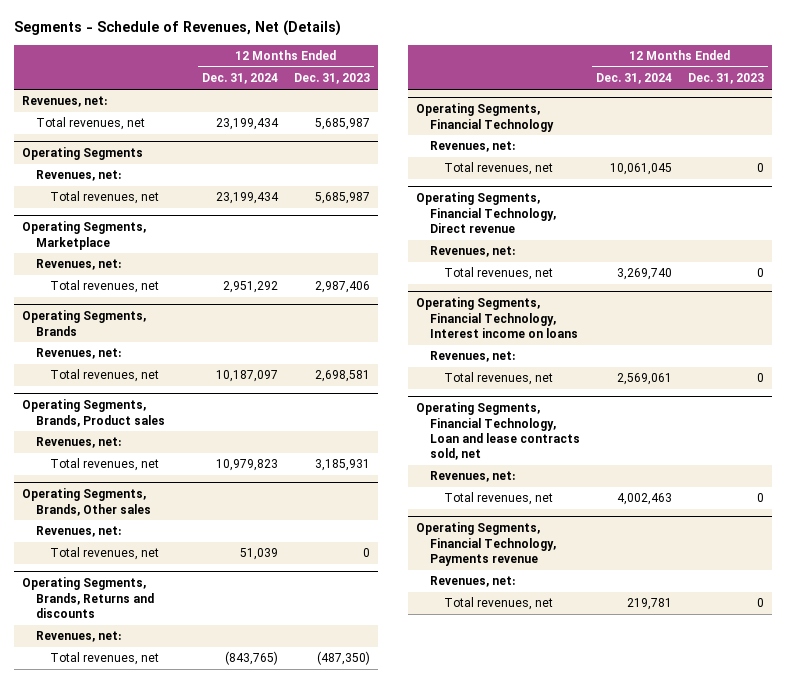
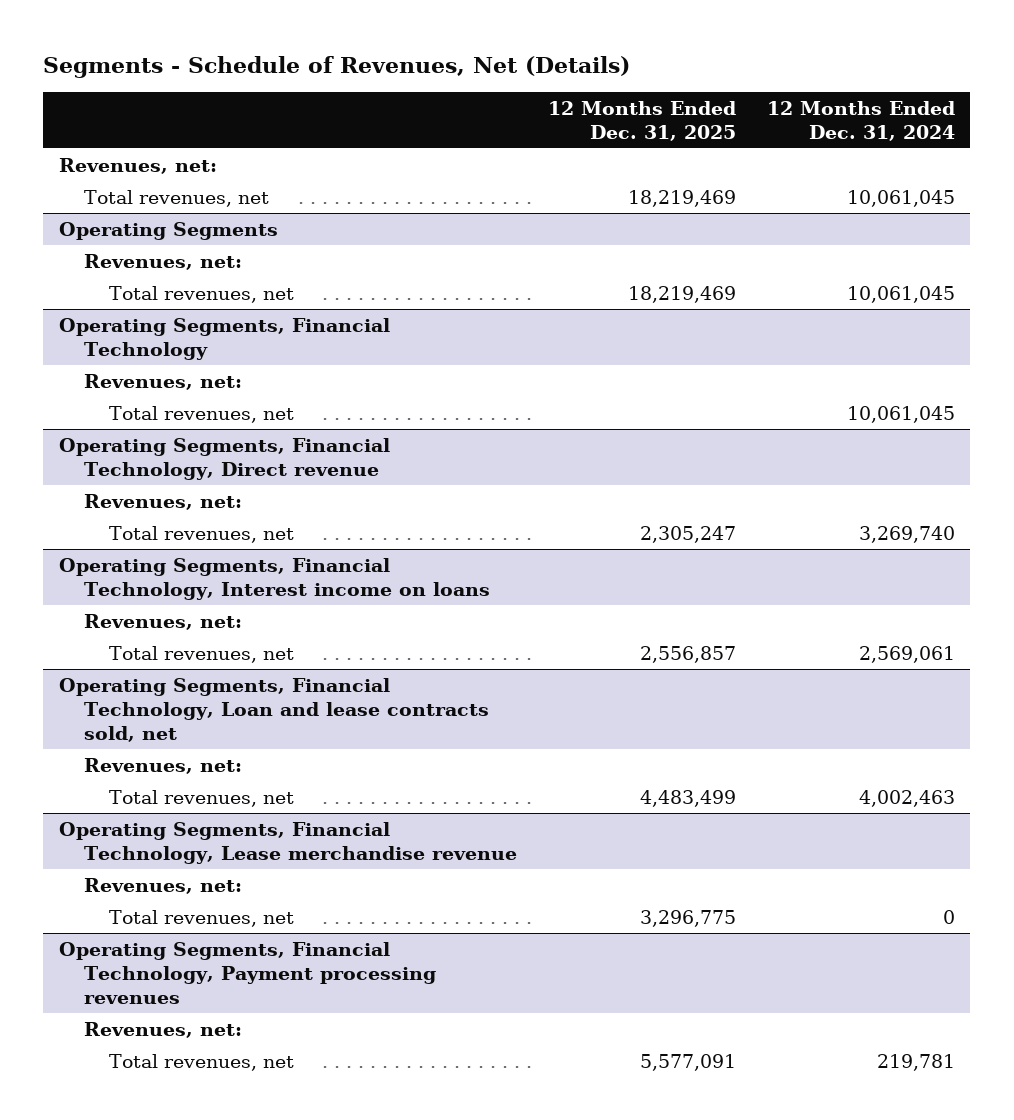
- | 12 Months Ended Dec. 31, 2024 | 12 Months Ended Dec. 31, 2023
+ | 12 Months Ended Dec. 31, 2025 | 12 Months Ended Dec. 31, 2024
- Total revenues, net | 23,199,434 | 5,685,987
+ Total revenues, net | 18,219,469 | 10,061,045
@ Operating Segments
- Total revenues, net | 23,199,434 | 5,685,987
- Operating Segments, Marketplace
- Revenues, net:
- Total revenues, net | 2,951,292 | 2,987,406
- Operating Segments, Brands
- Revenues, net:
- Total revenues, net | 10,187,097 | 2,698,581
- Operating Segments, Brands, Product sales
- Revenues, net:
- Total revenues, net | 10,979,823 | 3,185,931
- Operating Segments, Brands, Other sales
- Revenues, net:
- Total revenues, net | 51,039 | 0
- Operating Segments, Brands, Returns and discounts
- Revenues, net:
- Total revenues, net | (843,765) | (487,350)
@ Operating Segments
+ Total revenues, net | 18,219,469 | 10,061,045
- Operating Segments, Financial Technology, Payments revenue
+ Operating Segments, Financial Technology, Lease merchandise revenue
+ Total revenues, net | 3,296,775 | 0
+ Operating Segments, Financial Technology, Payment processing revenues
+ Revenues, net:

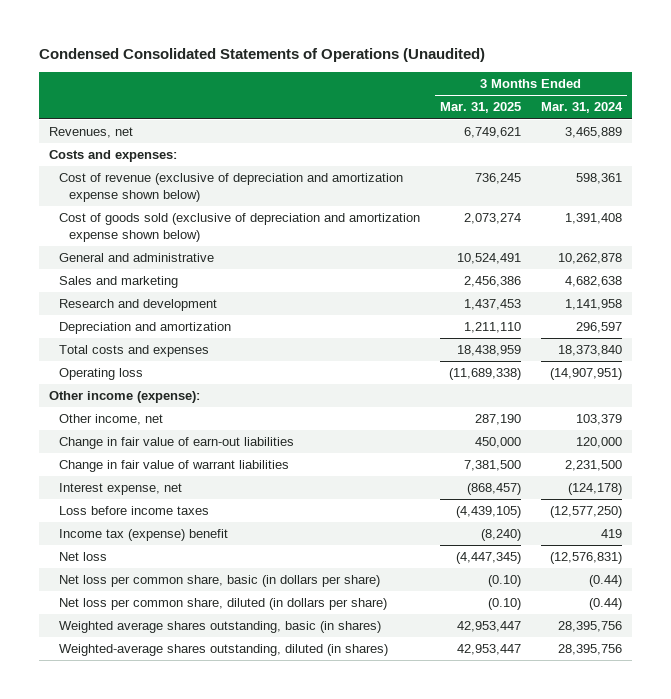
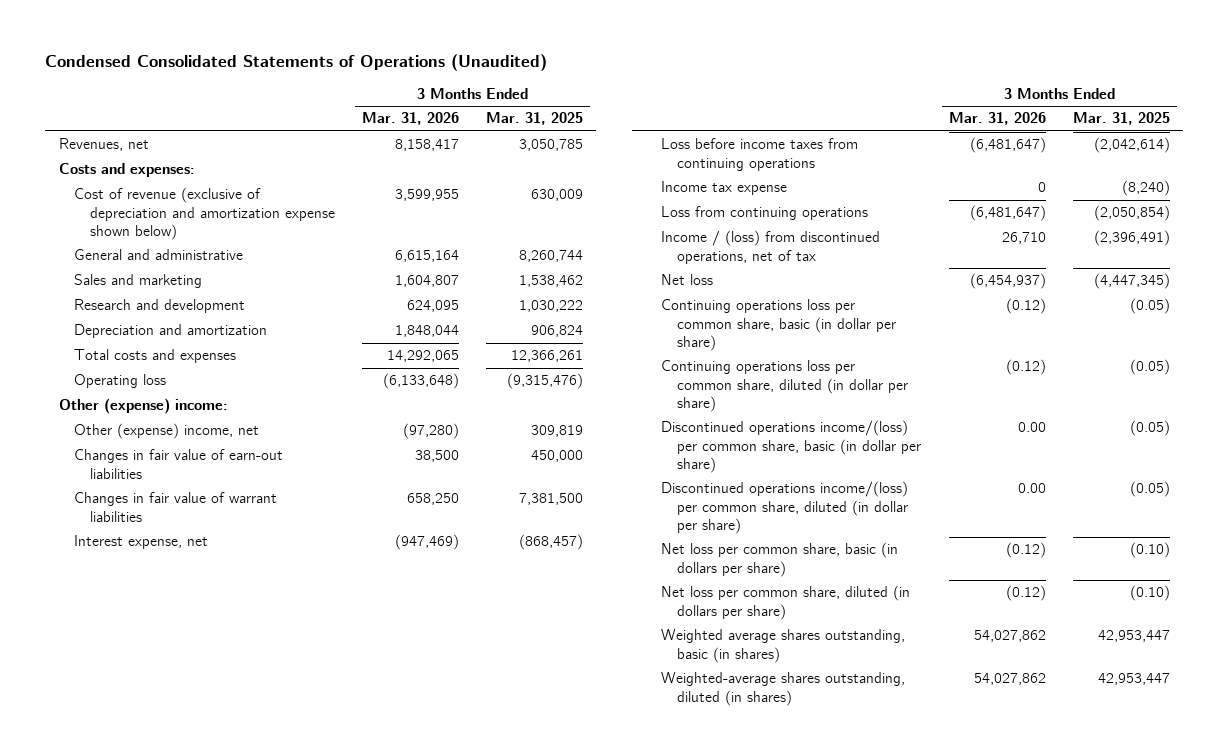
- | 3 Months Ended Mar. 31, 2025 | 3 Months Ended Mar. 31, 2024
+ | 3 Months Ended Mar. 31, 2026 | 3 Months Ended Mar. 31, 2025
- Revenues, net | 6,749,621 | 3,465,889
+ Revenues, net | 8,158,417 | 3,050,785
- Cost of revenue (exclusive of depreciation and amortization expense shown below) | 736,245 | 598,361
- Cost of goods sold (exclusive of depreciation and amortization expense shown below) | 2,073,274 | 1,391,408
- General and administrative | 10,524,491 | 10,262,878
- Sales and marketing | 2,456,386 | 4,682,638
- Research and development | 1,437,453 | 1,141,958
- Depreciation and amortization | 1,211,110 | 296,597
- Total costs and expenses | 18,438,959 | 18,373,840
- Operating loss | (11,689,338) | (14,907,951)
- Other income (expense):
- Other income, net | 287,190 | 103,379
- Change in fair value of earn-out liabilities | 450,000 | 120,000
- Change in fair value of warrant liabilities | 7,381,500 | 2,231,500
+ Cost of revenue (exclusive of depreciation and amortization expense shown below) | 3,599,955 | 630,009
+ General and administrative | 6,615,164 | 8,260,744
+ Sales and marketing | 1,604,807 | 1,538,462
+ Research and development | 624,095 | 1,030,222
+ Depreciation and amortization | 1,848,044 | 906,824
+ Total costs and expenses | 14,292,065 | 12,366,261
+ Operating loss | (6,133,648) | (9,315,476)
+ Other (expense) income:
+ Other (expense) income, net | (97,280) | 309,819
+ Changes in fair value of earn-out liabilities | 38,500 | 450,000
+ Changes in fair value of warrant liabilities | 658,250 | 7,381,500
- Loss before income taxes | (4,439,105) | (12,577,250)
- Income tax (expense) benefit | (8,240) | 419
+ Loss before income taxes from continuing operations | (6,481,647) | (2,042,614)
+ Income tax expense | 0 | (8,240)
+ Loss from continuing operations | (6,481,647) | (2,050,854)
+ Income / (loss) from discontinued operations, net of tax | 26,710 | (2,396,491)
+ Continuing operations loss per common share, basic (in dollar per share) | (0.12) | (0.05)
+ Continuing operations loss per common share, diluted (in dollar per share) | (0.12) | (0.05)
+ Discontinued operations income/(loss) per common share, basic (in dollar per share) | 0.00 | (0.05)
+ Discontinued operations income/(loss) per common share, diluted (in dollar per share) | 0.00 | (0.05)

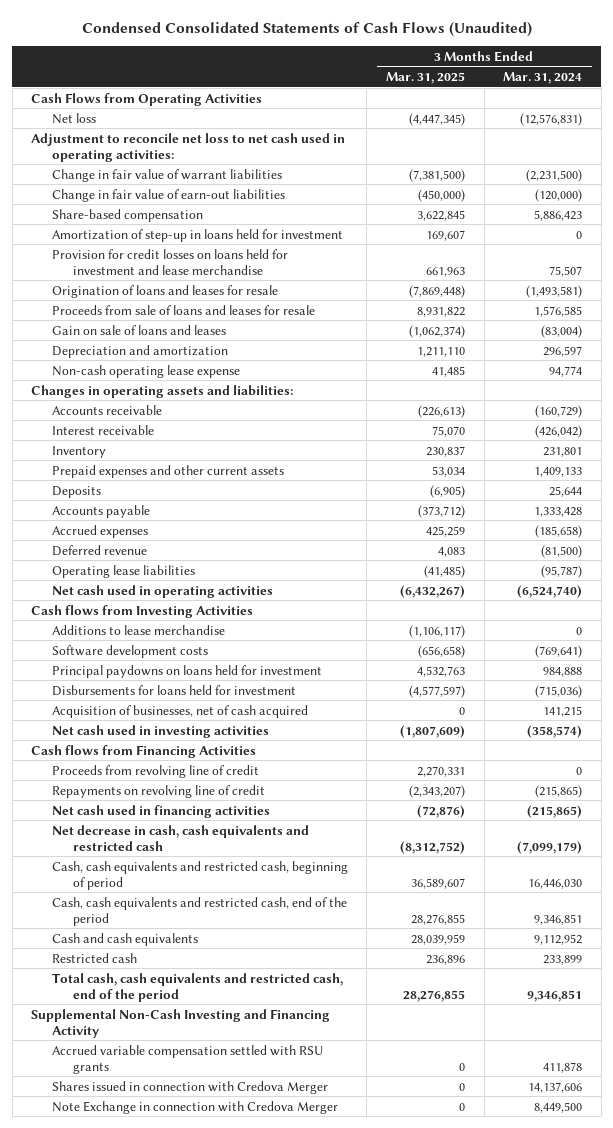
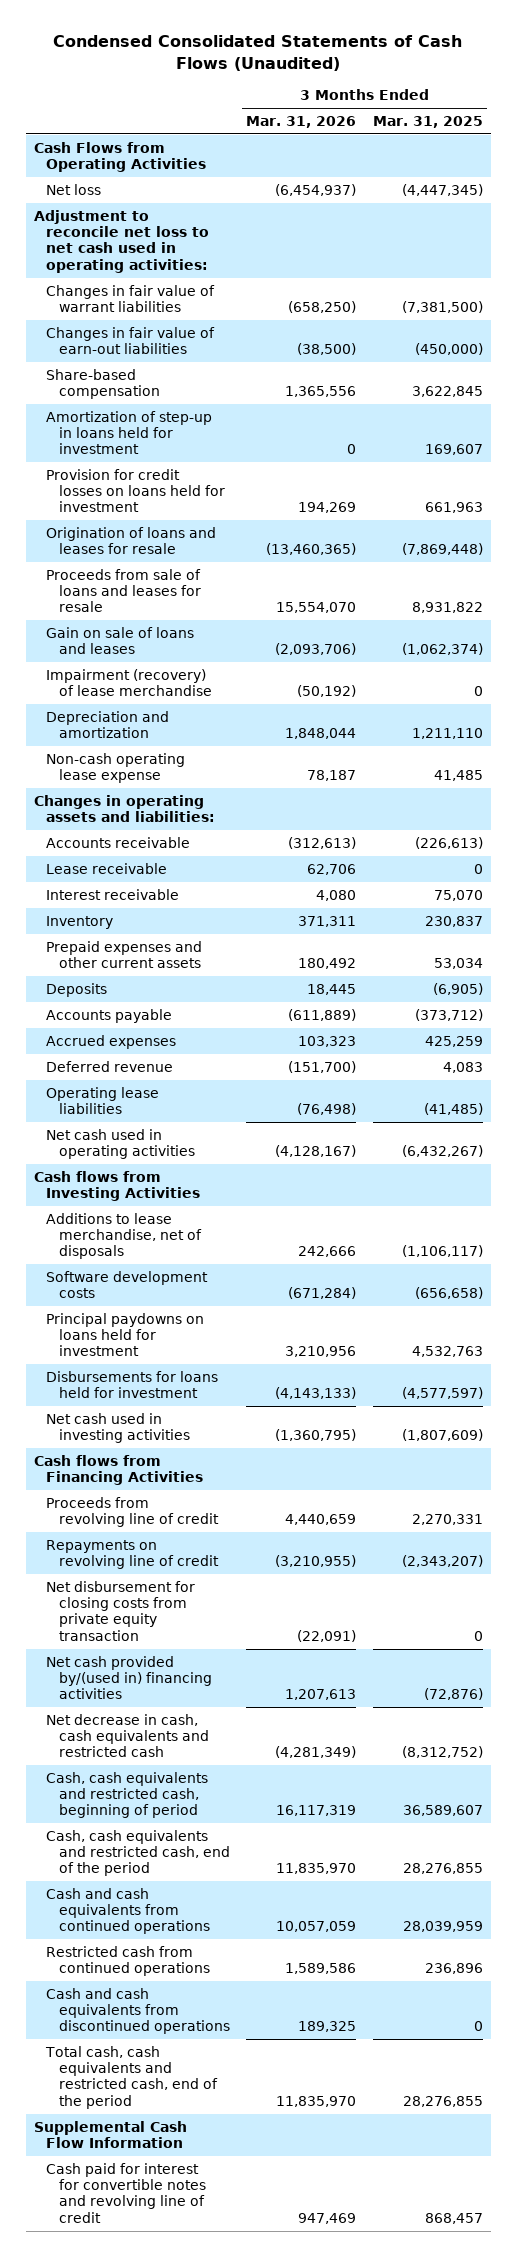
- | 3 Months Ended Mar. 31, 2025 | 3 Months Ended Mar. 31, 2024
+ | 3 Months Ended Mar. 31, 2026 | 3 Months Ended Mar. 31, 2025
- Change in fair value of warrant liabilities | (7,381,500) | (2,231,500)
- Change in fair value of earn-out liabilities | (450,000) | (120,000)
+ Changes in fair value of warrant liabilities | (658,250) | (7,381,500)
+ Changes in fair value of earn-out liabilities | (38,500) | (450,000)
- Provision for credit losses on loans held for investment and lease merchandise | 661,963 | 75,507
+ Provision for credit losses on loans held for investment | 194,269 | 661,963
+ Impairment (recovery) of lease merchandise | (50,192) | 0
+ Lease receivable | 62,706 | 0
- Additions to lease merchandise | (1,106,117) | 0
+ Additions to lease merchandise, net of disposals | 242,666 | (1,106,117)
- Acquisition of businesses, net of cash acquired | 0 | 141,215
- Net cash used in financing activities | (72,876) | (215,865)
+ Net disbursement for closing costs from private equity transaction | (22,091) | 0
+ Net cash provided by/(used in) financing activities | 1,207,613 | (72,876)
- Cash and cash equivalents | 28,039,959 | 9,112,952
- Restricted cash | 236,896 | 233,899
+ Cash and cash equivalents from continued operations | 10,057,059 | 28,039,959
+ Restricted cash from continued operations | 1,589,586 | 236,896
+ Cash and cash equivalents from discontinued operations | 189,325 | 0
- Supplemental Non-Cash Investing and Financing Activity
- Accrued variable compensation settled with RSU grants | 0 | 411,878
- Shares issued in connection with Credova Merger | 0 | 14,137,606
- Note Exchange in connection with Credova Merger | 0 | 8,449,500
+ Supplemental Cash Flow Information
+ Cash paid for interest for convertible notes and revolving line of credit | 947,469 | 868,457

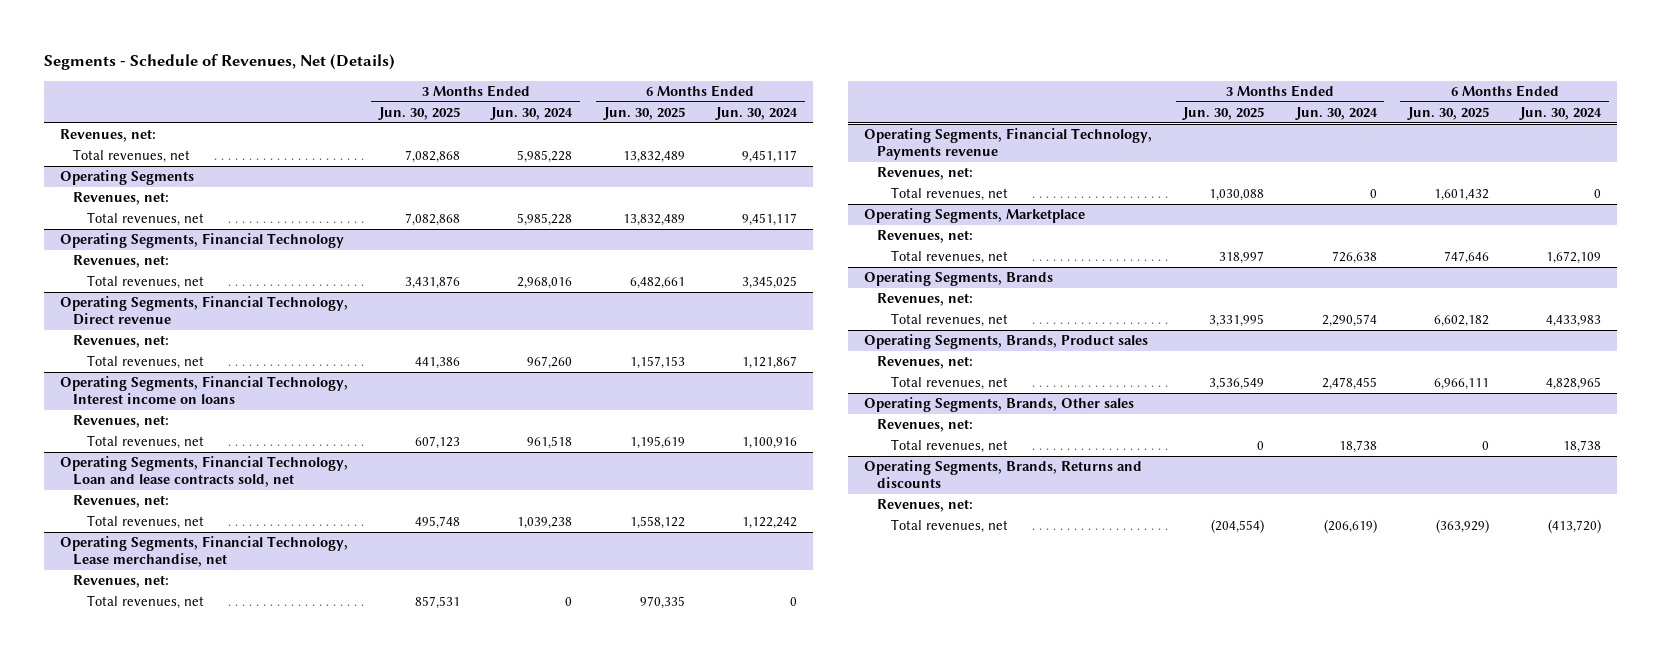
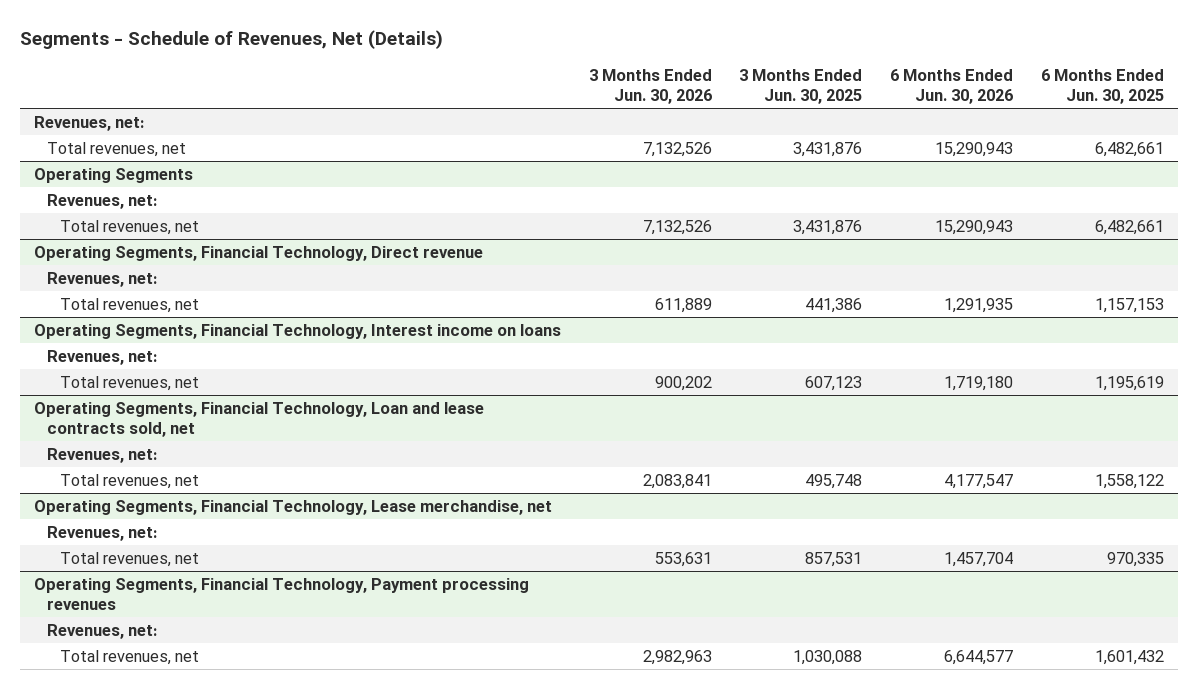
- | 3 Months Ended Jun. 30, 2025 | 3 Months Ended Jun. 30, 2024 | 6 Months Ended Jun. 30, 2025 | 6 Months Ended Jun. 30, 2024
+ | 3 Months Ended Jun. 30, 2026 | 3 Months Ended Jun. 30, 2025 | 6 Months Ended Jun. 30, 2026 | 6 Months Ended Jun. 30, 2025
- Total revenues, net | 7,082,868 | 5,985,228 | 13,832,489 | 9,451,117
+ Total revenues, net | 7,132,526 | 3,431,876 | 15,290,943 | 6,482,661
@ Operating Segments
- Total revenues, net | 7,082,868 | 5,985,228 | 13,832,489 | 9,451,117
- Operating Segments, Financial Technology
- Revenues, net:
- Operating Segments, Financial Technology, Payments revenue
+ Operating Segments, Financial Technology, Payment processing revenues
- Operating Segments, Marketplace
- Revenues, net:
- Total revenues, net | 318,997 | 726,638 | 747,646 | 1,672,109
- Operating Segments, Brands
- Revenues, net:
- Total revenues, net | 3,331,995 | 2,290,574 | 6,602,182 | 4,433,983
- Operating Segments, Brands, Product sales
- Revenues, net:
- Total revenues, net | 3,536,549 | 2,478,455 | 6,966,111 | 4,828,965
- Operating Segments, Brands, Other sales
- Revenues, net:
- Total revenues, net | 0 | 18,738 | 0 | 18,738
- Operating Segments, Brands, Returns and discounts
- Revenues, net:
- Total revenues, net | (204,554) | (206,619) | (363,929) | (413,720)

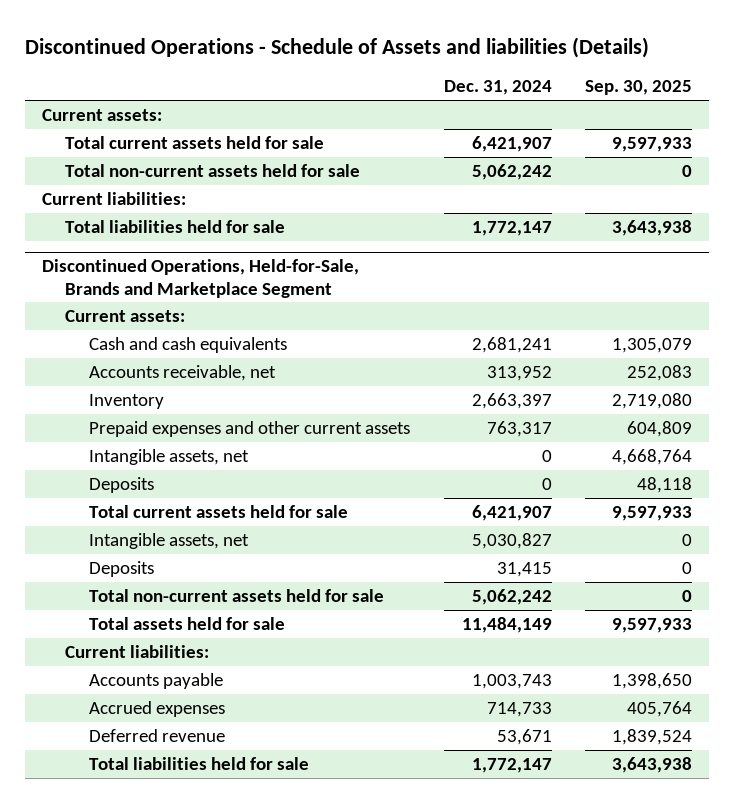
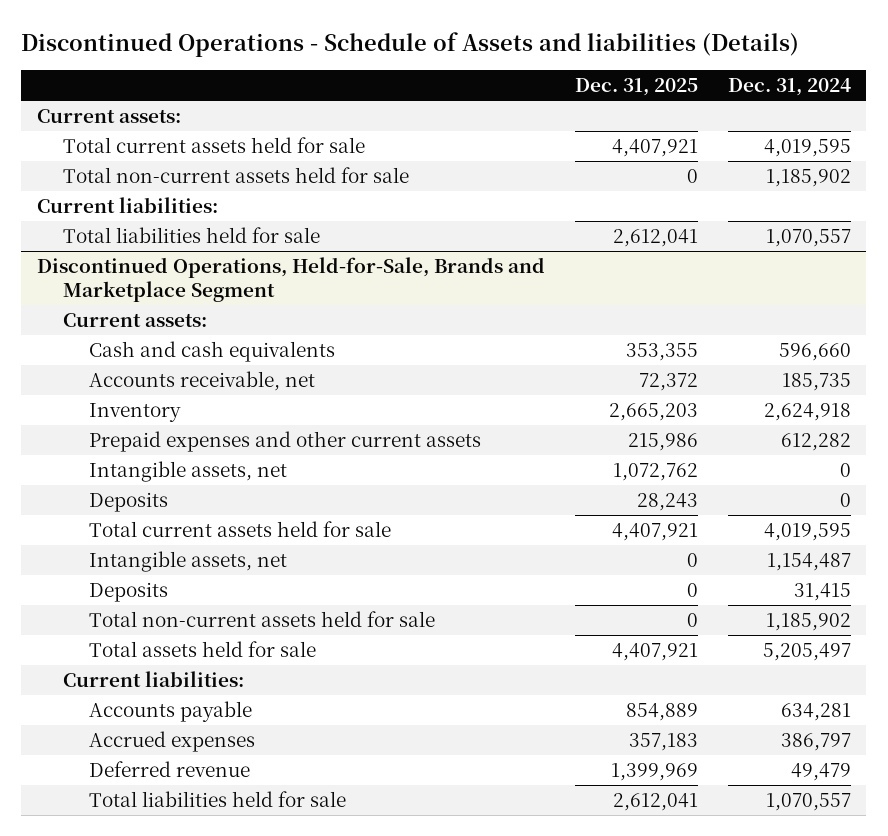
- | Dec. 31, 2024 | Sep. 30, 2025
+ | Dec. 31, 2025 | Dec. 31, 2024
- Total current assets held for sale | 6,421,907 | 9,597,933
- Total non-current assets held for sale | 5,062,242 | 0
+ Total current assets held for sale | 4,407,921 | 4,019,595
+ Total non-current assets held for sale | 0 | 1,185,902
- Total liabilities held for sale | 1,772,147 | 3,643,938
+ Total liabilities held for sale | 2,612,041 | 1,070,557
@ Discontinued Operations, Held-for-Sale, Brands and Marketplace Segment
- Cash and cash equivalents | 2,681,241 | 1,305,079
- Accounts receivable, net | 313,952 | 252,083
- Inventory | 2,663,397 | 2,719,080
- Prepaid expenses and other current assets | 763,317 | 604,809
+ Cash and cash equivalents | 353,355 | 596,660
+ Accounts receivable, net | 72,372 | 185,735
+ Inventory | 2,665,203 | 2,624,918
+ Prepaid expenses and other current assets | 215,986 | 612,282
- Total current assets held for sale | 6,421,907 | 9,597,933
- Intangible assets, net | 5,030,827 | 0
+ Total current assets held for sale | 4,407,921 | 4,019,595
+ Intangible assets, net | 0 | 1,154,487
- Total non-current assets held for sale | 5,062,242 | 0
- Total assets held for sale | 11,484,149 | 9,597,933
+ Total non-current assets held for sale | 0 | 1,185,902
+ Total assets held for sale | 4,407,921 | 5,205,497
- Accounts payable | 1,003,743 | 1,398,650
- Accrued expenses | 714,733 | 405,764
- Deferred revenue | 53,671 | 1,839,524
- Total liabilities held for sale | 1,772,147 | 3,643,938
+ Accounts payable | 854,889 | 634,281
+ Accrued expenses | 357,183 | 386,797
+ Deferred revenue | 1,399,969 | 49,479
+ Total liabilities held for sale | 2,612,041 | 1,070,557

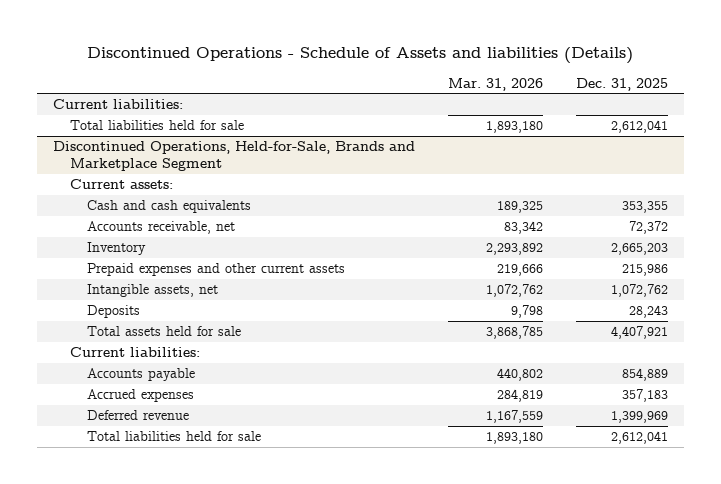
- | Dec. 31, 2025 | Dec. 31, 2024
+ | Mar. 31, 2026 | Dec. 31, 2025
- Current assets:
- Total current assets held for sale | 4,407,921 | 4,019,595
- Total non-current assets held for sale | 0 | 1,185,902
@ Discontinued Operations, Held-for-Sale, Brands and Marketplace Segment
- Total current assets held for sale | 4,407,921 | 4,019,595
- Intangible assets, net | 0 | 1,154,487
- Deposits | 0 | 31,415
- Total non-current assets held for sale | 0 | 1,185,902

